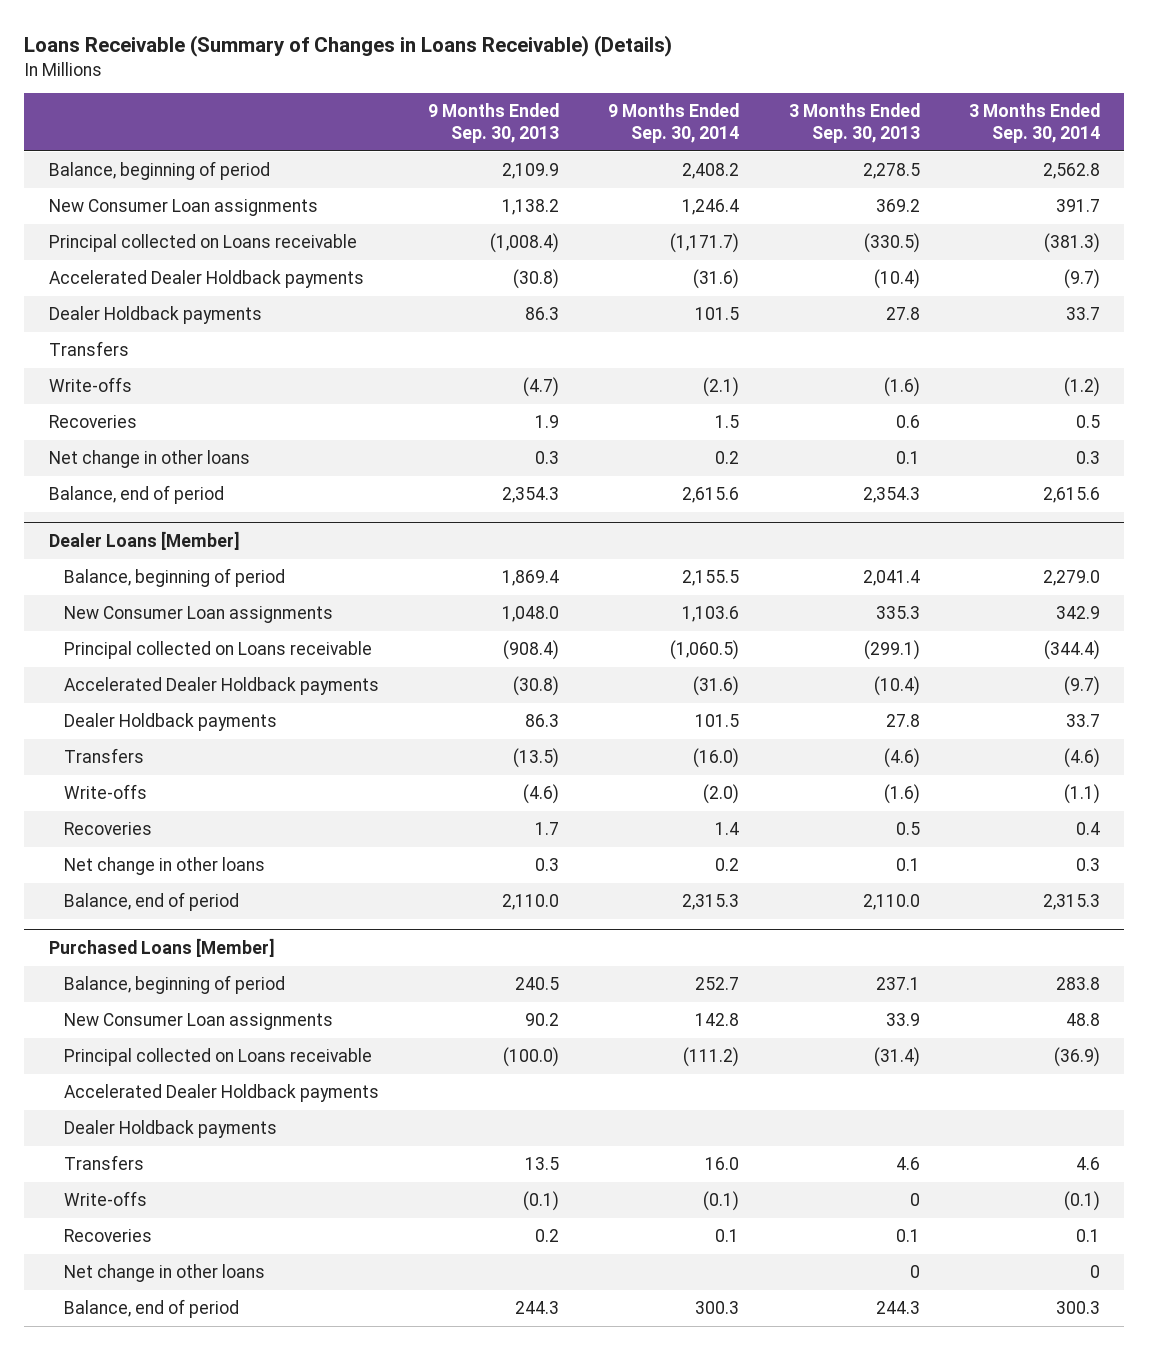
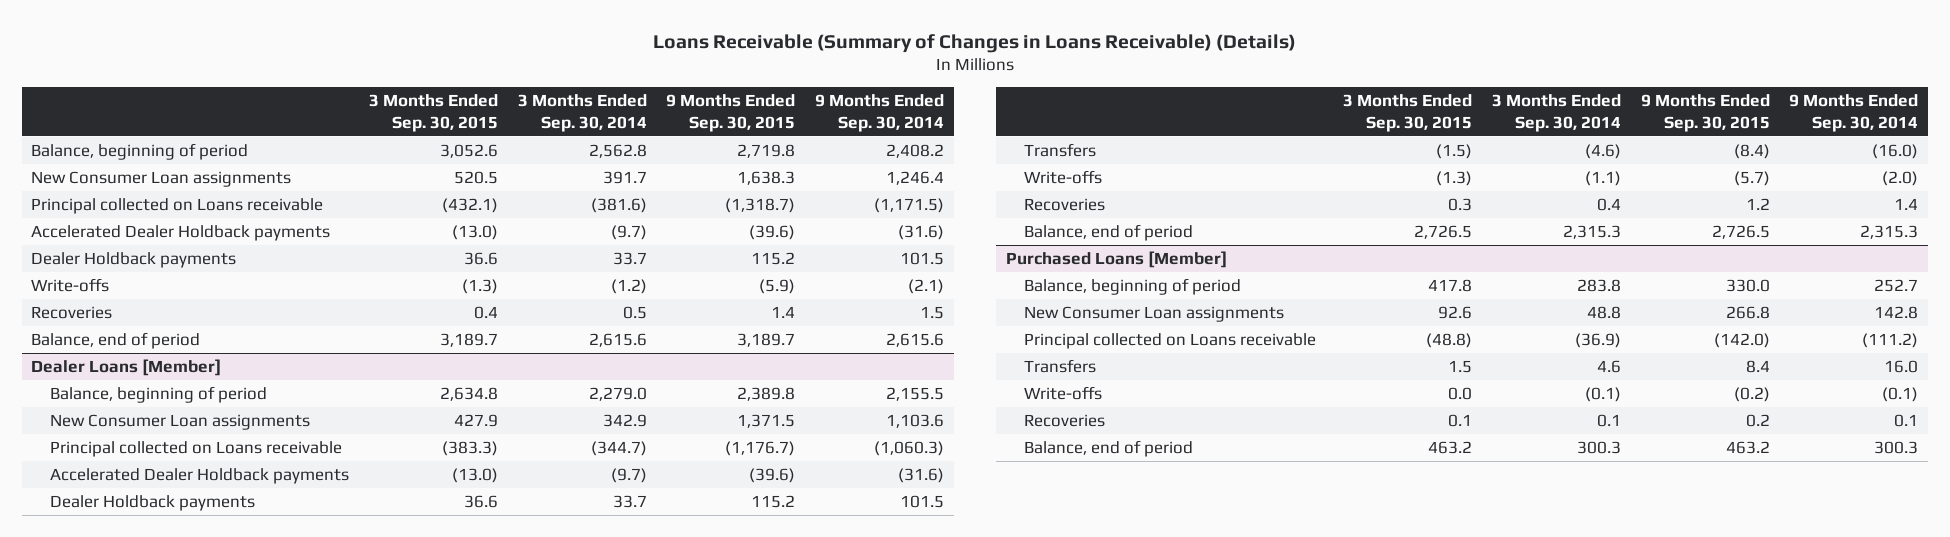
- | 9 Months Ended Sep. 30, 2013 | 9 Months Ended Sep. 30, 2014 | 3 Months Ended Sep. 30, 2013 | 3 Months Ended Sep. 30, 2014
+ | 3 Months Ended Sep. 30, 2015 | 3 Months Ended Sep. 30, 2014 | 9 Months Ended Sep. 30, 2015 | 9 Months Ended Sep. 30, 2014
- Principal collected on Loans receivable | (1,008.4) | (1,171.7) | (330.5) | (381.3)
+ Principal collected on Loans receivable | (432.1) | (381.6) | (1,318.7) | (1,171.5)
- Transfers
- Net change in other loans | 0.3 | 0.2 | 0.1 | 0.3
@ Dealer Loans [Member]
- Principal collected on Loans receivable | (908.4) | (1,060.5) | (299.1) | (344.4)
+ Principal collected on Loans receivable | (383.3) | (344.7) | (1,176.7) | (1,060.3)
- Net change in other loans | 0.3 | 0.2 | 0.1 | 0.3
@ Purchased Loans [Member]
- Accelerated Dealer Holdback payments
- Dealer Holdback payments
- Net change in other loans | | | 0 | 0

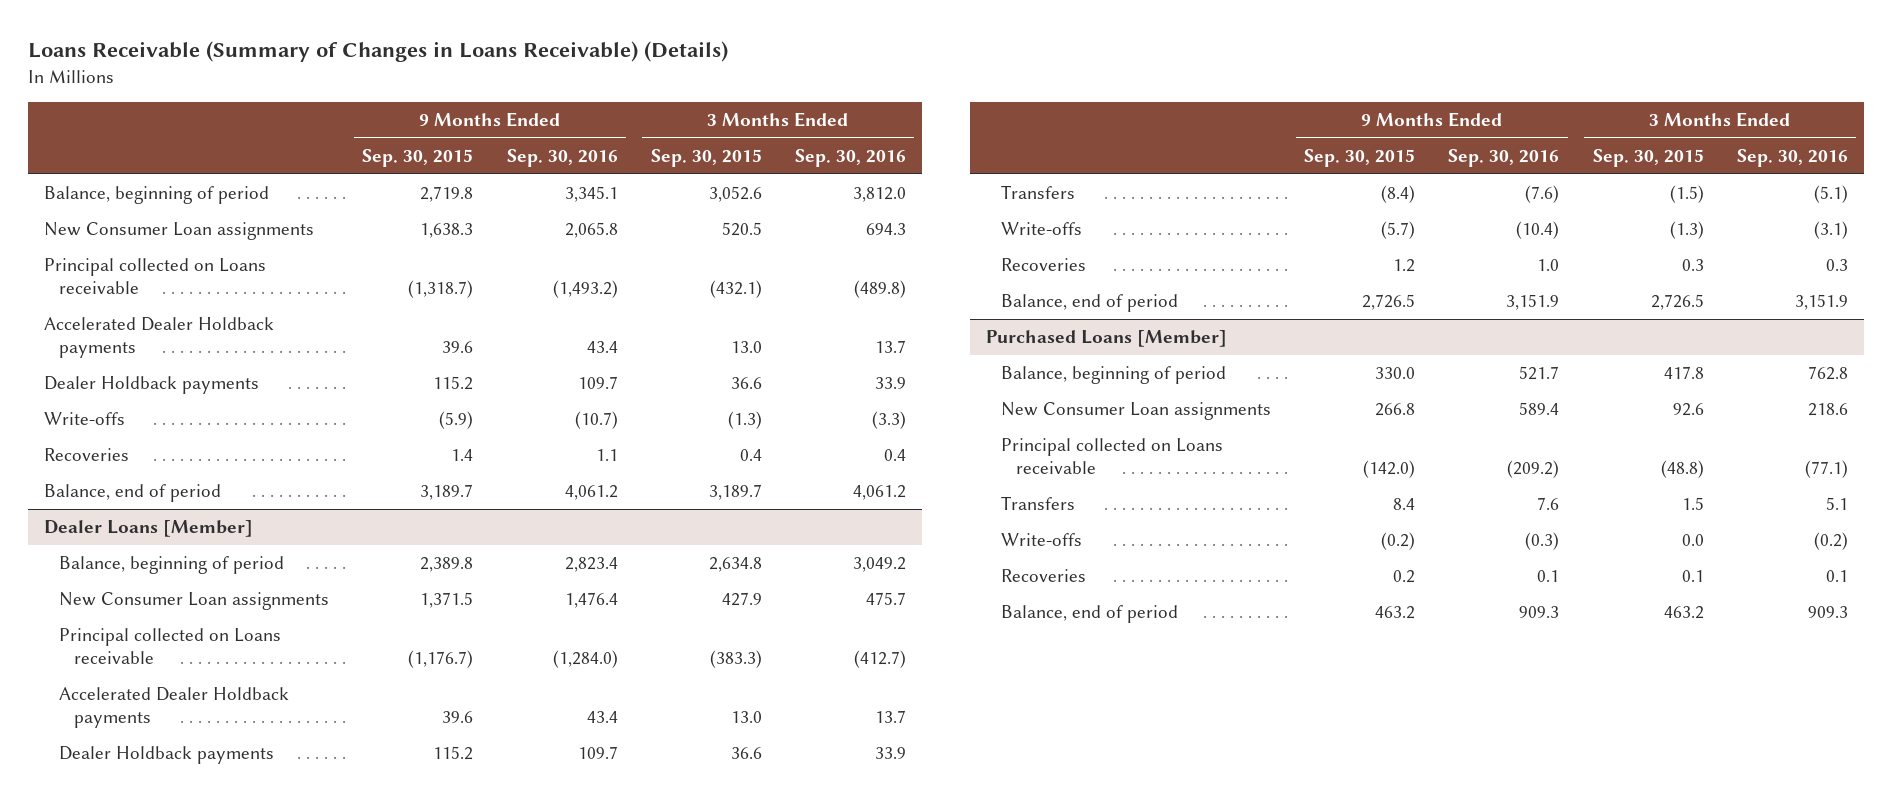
- | 3 Months Ended Sep. 30, 2015 | 3 Months Ended Sep. 30, 2014 | 9 Months Ended Sep. 30, 2015 | 9 Months Ended Sep. 30, 2014
+ | 9 Months Ended Sep. 30, 2015 | 9 Months Ended Sep. 30, 2016 | 3 Months Ended Sep. 30, 2015 | 3 Months Ended Sep. 30, 2016
- Accelerated Dealer Holdback payments | (13.0) | (9.7) | (39.6) | (31.6)
+ Accelerated Dealer Holdback payments | 39.6 | 43.4 | 13.0 | 13.7
@ Dealer Loans [Member]
- Accelerated Dealer Holdback payments | (13.0) | (9.7) | (39.6) | (31.6)
+ Accelerated Dealer Holdback payments | 39.6 | 43.4 | 13.0 | 13.7

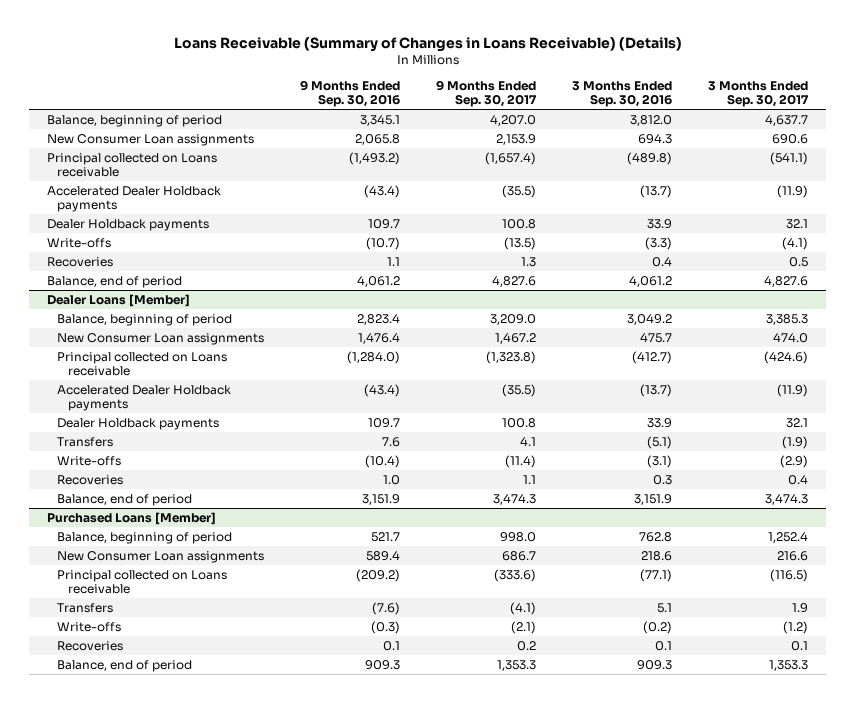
- | 9 Months Ended Sep. 30, 2015 | 9 Months Ended Sep. 30, 2016 | 3 Months Ended Sep. 30, 2015 | 3 Months Ended Sep. 30, 2016
+ | 9 Months Ended Sep. 30, 2016 | 9 Months Ended Sep. 30, 2017 | 3 Months Ended Sep. 30, 2016 | 3 Months Ended Sep. 30, 2017
- Accelerated Dealer Holdback payments | 39.6 | 43.4 | 13.0 | 13.7
+ Accelerated Dealer Holdback payments | (43.4) | (35.5) | (13.7) | (11.9)
@ Dealer Loans [Member]
- Accelerated Dealer Holdback payments | 39.6 | 43.4 | 13.0 | 13.7
+ Accelerated Dealer Holdback payments | (43.4) | (35.5) | (13.7) | (11.9)
- Transfers | (8.4) | (7.6) | (1.5) | (5.1)
+ Transfers | 7.6 | 4.1 | (5.1) | (1.9)
@ Purchased Loans [Member]
- Transfers | 8.4 | 7.6 | 1.5 | 5.1
+ Transfers | (7.6) | (4.1) | 5.1 | 1.9

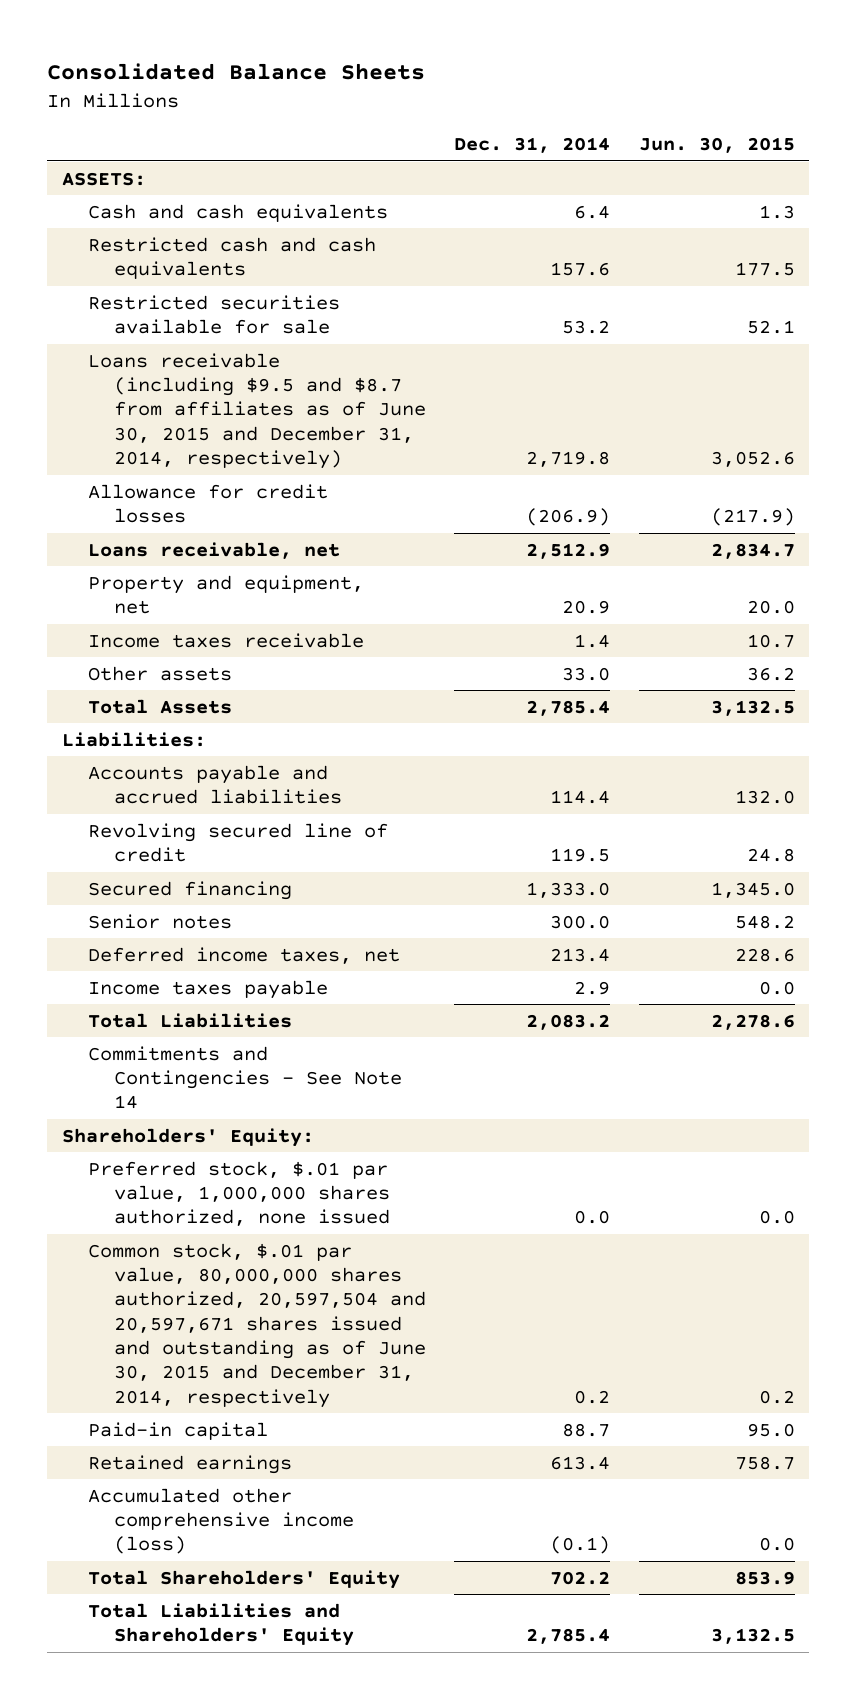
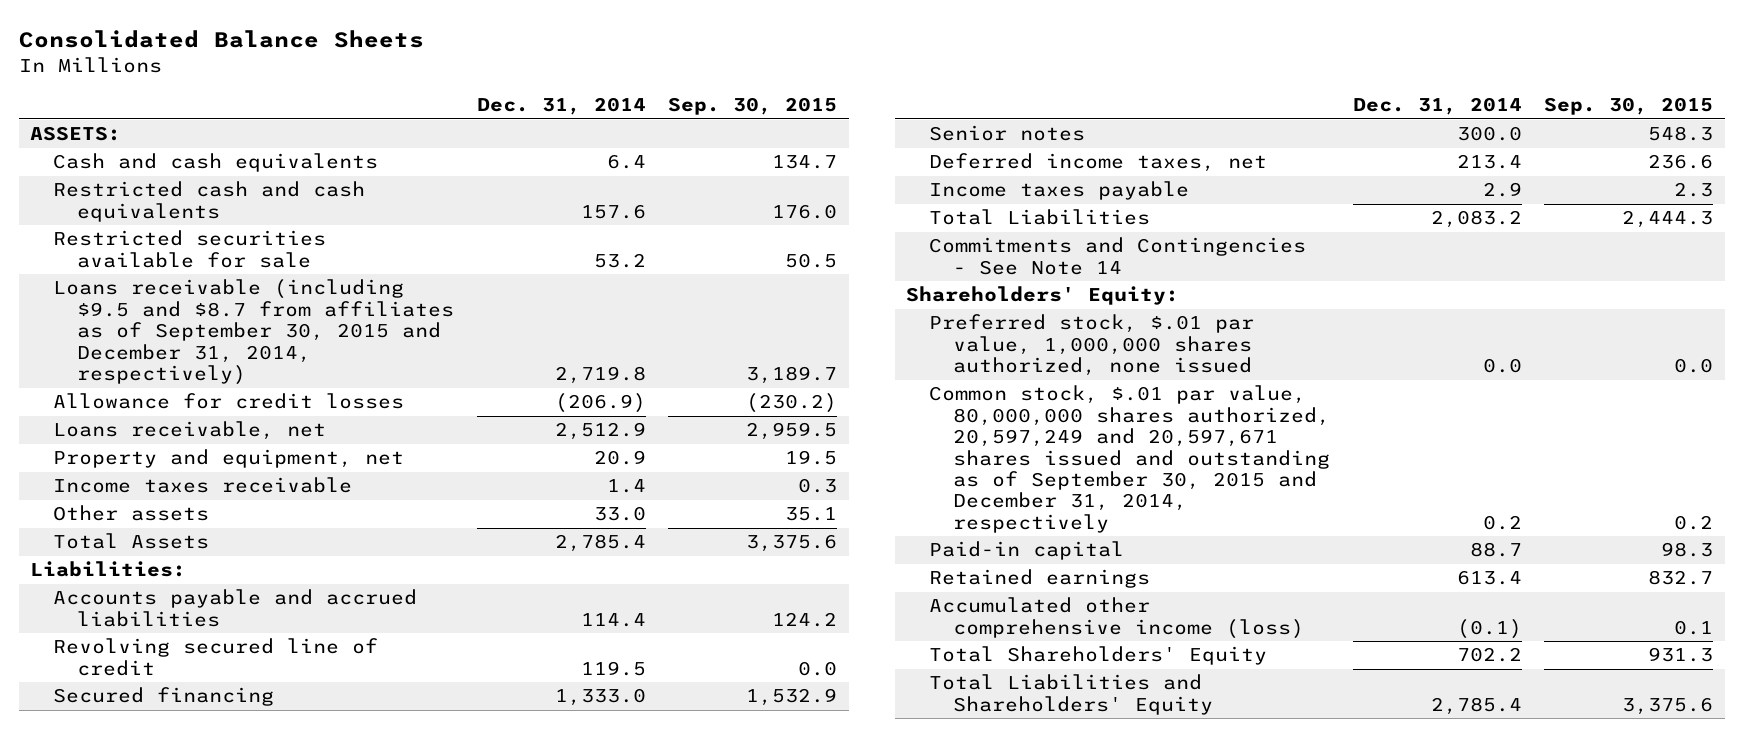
- | Dec. 31, 2014 | Jun. 30, 2015
+ | Dec. 31, 2014 | Sep. 30, 2015
- Loans receivable (including $9.5 and $8.7 from affiliates as of June 30, 2015 and December 31, 2014, respectively) | 2,719.8 | 3,052.6
+ Loans receivable (including $9.5 and $8.7 from affiliates as of September 30, 2015 and December 31, 2014, respectively) | 2,719.8 | 3,189.7
- Common stock, $.01 par value, 80,000,000 shares authorized, 20,597,504 and 20,597,671 shares issued and outstanding as of June 30, 2015 and December 31, 2014, respectively | 0.2 | 0.2
+ Common stock, $.01 par value, 80,000,000 shares authorized, 20,597,249 and 20,597,671 shares issued and outstanding as of September 30, 2015 and December 31, 2014, respectively | 0.2 | 0.2

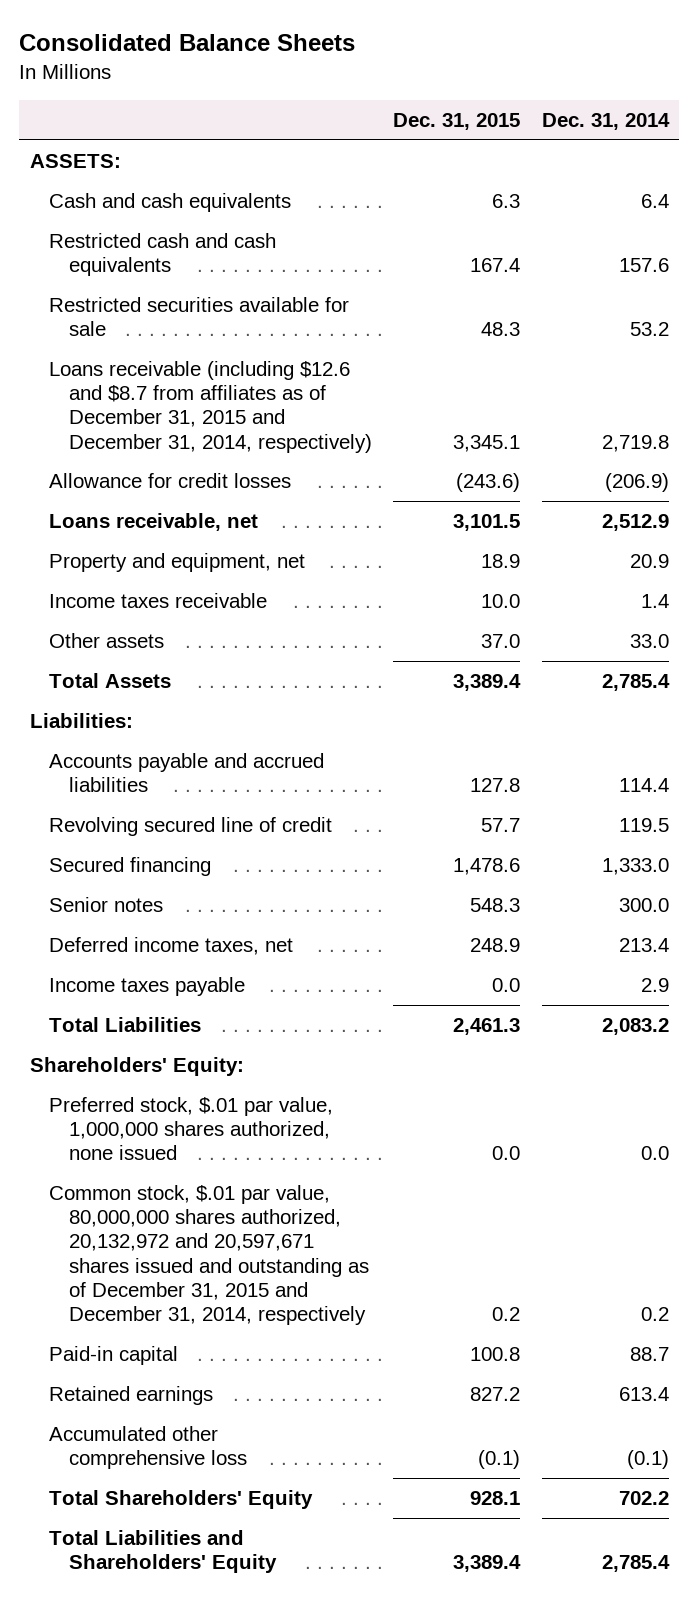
- | Dec. 31, 2014 | Sep. 30, 2015
+ | Dec. 31, 2015 | Dec. 31, 2014
- Loans receivable (including $9.5 and $8.7 from affiliates as of September 30, 2015 and December 31, 2014, respectively) | 2,719.8 | 3,189.7
+ Loans receivable (including $12.6 and $8.7 from affiliates as of December 31, 2015 and December 31, 2014, respectively) | 3,345.1 | 2,719.8
- Commitments and Contingencies - See Note 14
- Common stock, $.01 par value, 80,000,000 shares authorized, 20,597,249 and 20,597,671 shares issued and outstanding as of September 30, 2015 and December 31, 2014, respectively | 0.2 | 0.2
+ Common stock, $.01 par value, 80,000,000 shares authorized, 20,132,972 and 20,597,671 shares issued and outstanding as of December 31, 2015 and December 31, 2014, respectively | 0.2 | 0.2
- Accumulated other comprehensive income (loss) | (0.1) | 0.1
+ Accumulated other comprehensive loss | (0.1) | (0.1)

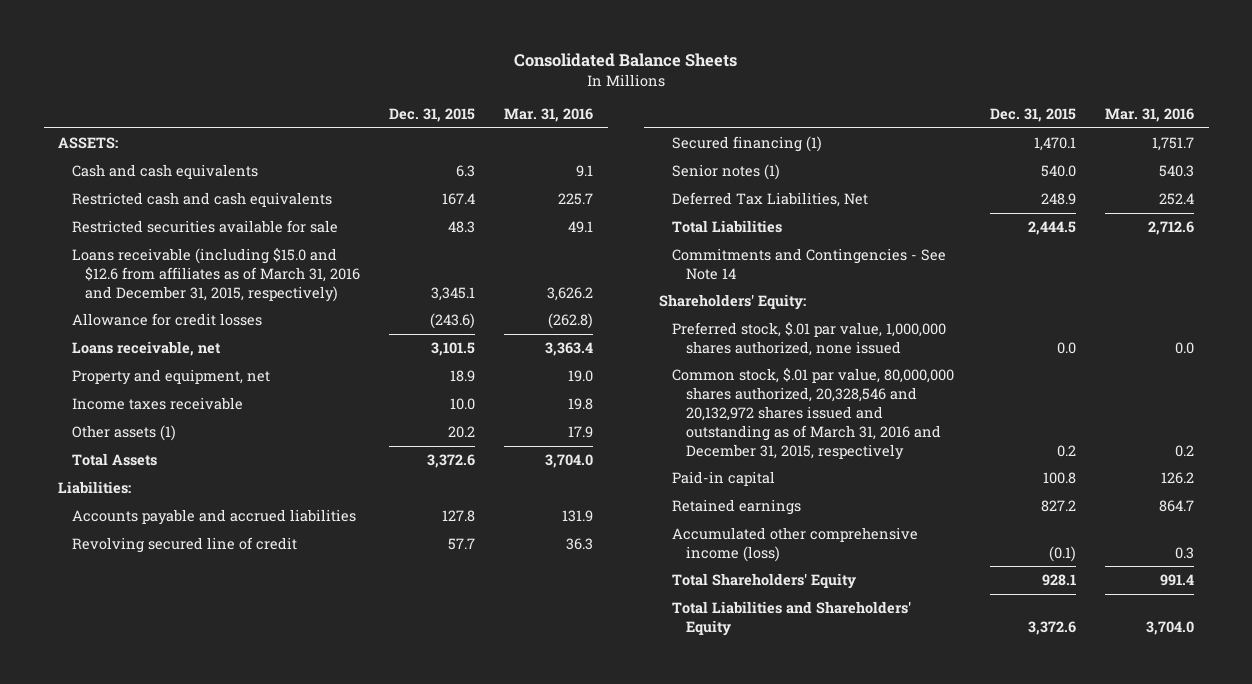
- | Dec. 31, 2015 | Dec. 31, 2014
+ | Dec. 31, 2015 | Mar. 31, 2016
- Loans receivable (including $12.6 and $8.7 from affiliates as of December 31, 2015 and December 31, 2014, respectively) | 3,345.1 | 2,719.8
+ Loans receivable (including $15.0 and $12.6 from affiliates as of March 31, 2016 and December 31, 2015, respectively) | 3,345.1 | 3,626.2
- Other assets | 37.0 | 33.0
- Total Assets | 3,389.4 | 2,785.4
+ Other assets (1) | 20.2 | 17.9
+ Total Assets | 3,372.6 | 3,704.0
- Secured financing | 1,478.6 | 1,333.0
- Senior notes | 548.3 | 300.0
- Deferred income taxes, net | 248.9 | 213.4
- Income taxes payable | 0.0 | 2.9
- Total Liabilities | 2,461.3 | 2,083.2
+ Secured financing (1) | 1,470.1 | 1,751.7
+ Senior notes (1) | 540.0 | 540.3
+ Deferred Tax Liabilities, Net | 248.9 | 252.4
+ Total Liabilities | 2,444.5 | 2,712.6
+ Commitments and Contingencies - See Note 14
- Common stock, $.01 par value, 80,000,000 shares authorized, 20,132,972 and 20,597,671 shares issued and outstanding as of December 31, 2015 and December 31, 2014, respectively | 0.2 | 0.2
+ Common stock, $.01 par value, 80,000,000 shares authorized, 20,328,546 and 20,132,972 shares issued and outstanding as of March 31, 2016 and December 31, 2015, respectively | 0.2 | 0.2
- Accumulated other comprehensive loss | (0.1) | (0.1)
+ Accumulated other comprehensive income (loss) | (0.1) | 0.3
- Total Liabilities and Shareholders' Equity | 3,389.4 | 2,785.4
+ Total Liabilities and Shareholders' Equity | 3,372.6 | 3,704.0

